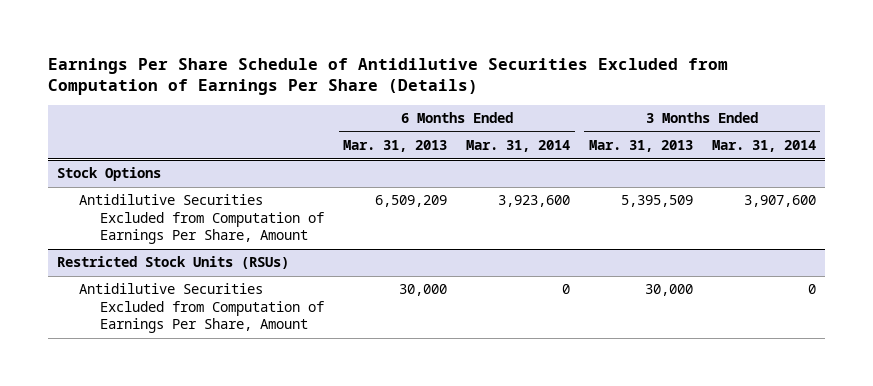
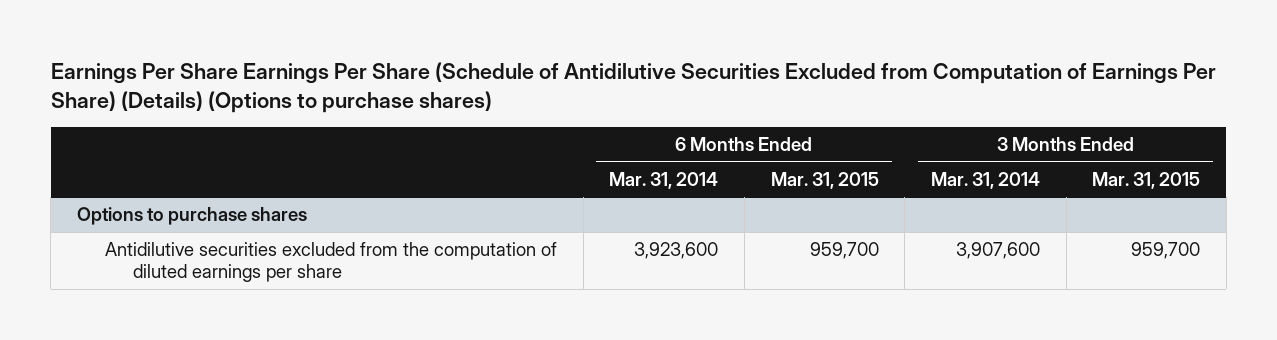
- Earnings Per Share Schedule of Antidilutive Securities Excluded from Computation of Earnings Per Share (Details)
+ Earnings Per Share Earnings Per Share (Schedule of Antidilutive Securities Excluded from Computation of Earnings Per Share) (Details) (Options to purchase shares)
- | 6 Months Ended Mar. 31, 2013 | 6 Months Ended Mar. 31, 2014 | 3 Months Ended Mar. 31, 2013 | 3 Months Ended Mar. 31, 2014
+ | 6 Months Ended Mar. 31, 2014 | 6 Months Ended Mar. 31, 2015 | 3 Months Ended Mar. 31, 2014 | 3 Months Ended Mar. 31, 2015
- Stock Options
- Antidilutive Securities Excluded from Computation of Earnings Per Share, Amount | 6,509,209 | 3,923,600 | 5,395,509 | 3,907,600
- Restricted Stock Units (RSUs)
- Antidilutive Securities Excluded from Computation of Earnings Per Share, Amount | 30,000 | 0 | 30,000 | 0
+ Options to purchase shares
+ Antidilutive securities excluded from the computation of diluted earnings per share | 3,923,600 | 959,700 | 3,907,600 | 959,700

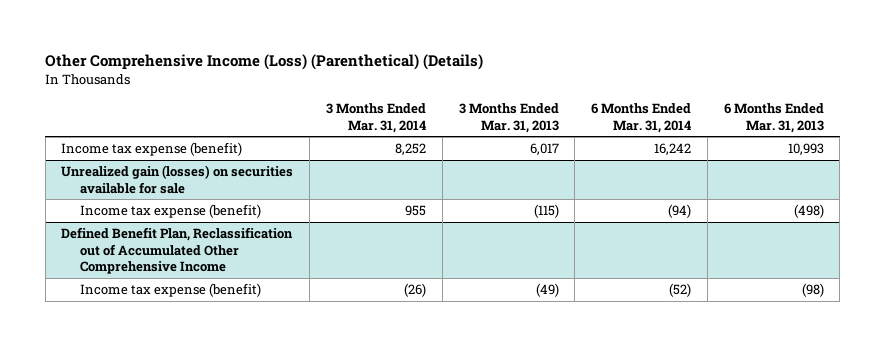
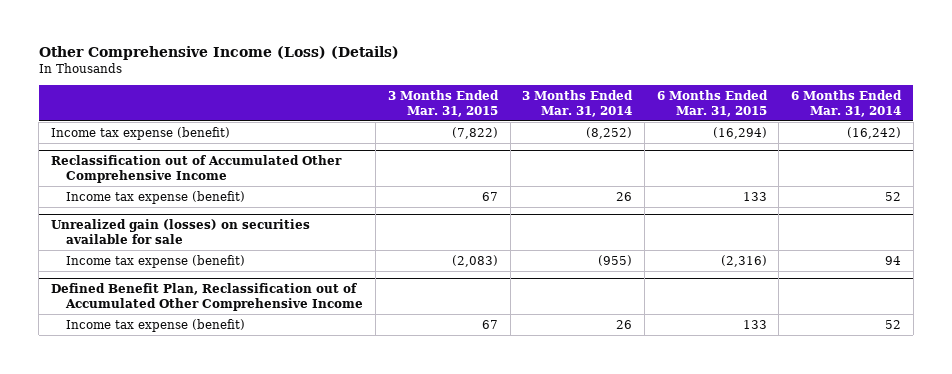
- Other Comprehensive Income (Loss) (Parenthetical) (Details)
+ Other Comprehensive Income (Loss) (Details)
- | 3 Months Ended Mar. 31, 2014 | 3 Months Ended Mar. 31, 2013 | 6 Months Ended Mar. 31, 2014 | 6 Months Ended Mar. 31, 2013
+ | 3 Months Ended Mar. 31, 2015 | 3 Months Ended Mar. 31, 2014 | 6 Months Ended Mar. 31, 2015 | 6 Months Ended Mar. 31, 2014
- Income tax expense (benefit) | 8,252 | 6,017 | 16,242 | 10,993
+ Income tax expense (benefit) | (7,822) | (8,252) | (16,294) | (16,242)
+ Reclassification out of Accumulated Other Comprehensive Income
+ Income tax expense (benefit) | 67 | 26 | 133 | 52
@ Unrealized gain (losses) on securities available for sale
- Income tax expense (benefit) | 955 | (115) | (94) | (498)
+ Income tax expense (benefit) | (2,083) | (955) | (2,316) | 94
@ Defined Benefit Plan, Reclassification out of Accumulated Other Comprehensive Income
- Income tax expense (benefit) | (26) | (49) | (52) | (98)
+ Income tax expense (benefit) | 67 | 26 | 133 | 52

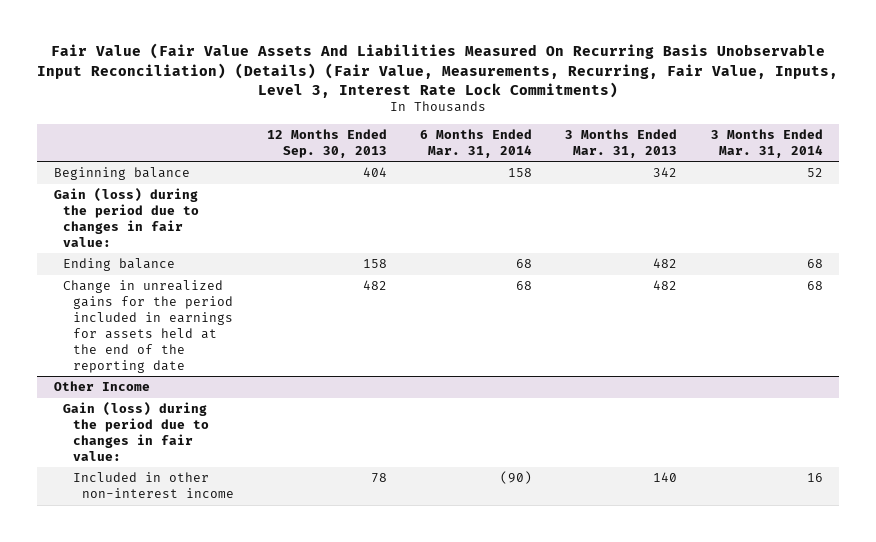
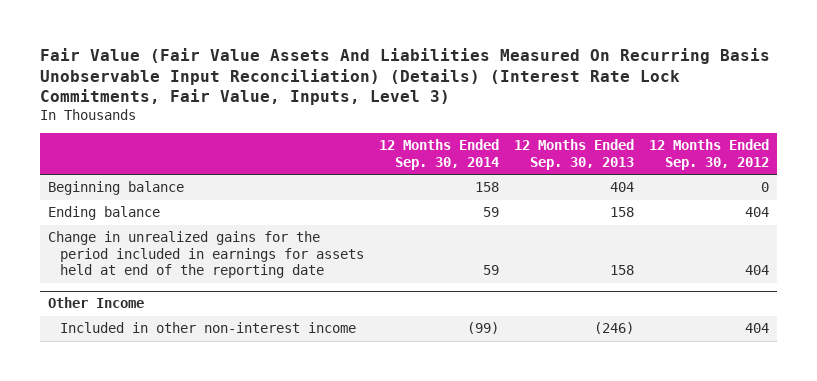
- Fair Value (Fair Value Assets And Liabilities Measured On Recurring Basis Unobservable Input Reconciliation) (Details) (Fair Value, Measurements, Recurring, Fair Value, Inputs, Level 3, Interest Rate Lock Commitments)
+ Fair Value (Fair Value Assets And Liabilities Measured On Recurring Basis Unobservable Input Reconciliation) (Details) (Interest Rate Lock Commitments, Fair Value, Inputs, Level 3)
- | 12 Months Ended Sep. 30, 2013 | 6 Months Ended Mar. 31, 2014 | 3 Months Ended Mar. 31, 2013 | 3 Months Ended Mar. 31, 2014
+ | 12 Months Ended Sep. 30, 2014 | 12 Months Ended Sep. 30, 2013 | 12 Months Ended Sep. 30, 2012
- Gain (loss) during the period due to changes in fair value:
- Change in unrealized gains for the period included in earnings for assets held at the end of the reporting date | 482 | 68 | 482 | 68
+ Change in unrealized gains for the period included in earnings for assets held at end of the reporting date | 59 | 158 | 404
@ Other Income
- Gain (loss) during the period due to changes in fair value:
- Included in other non-interest income | 78 | (90) | 140 | 16
+ Included in other non-interest income | (99) | (246) | 404

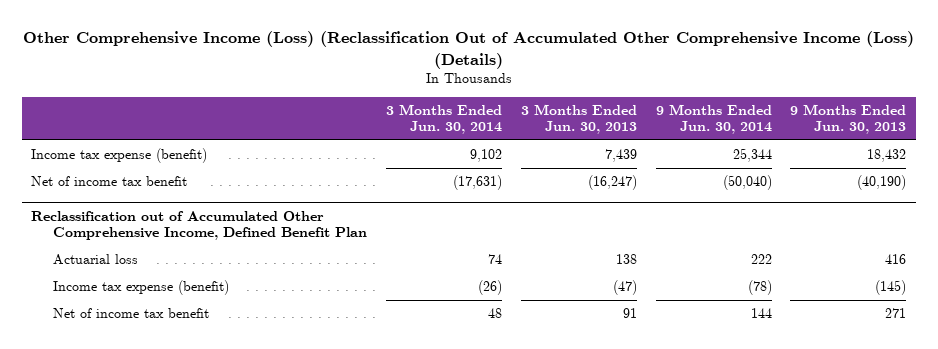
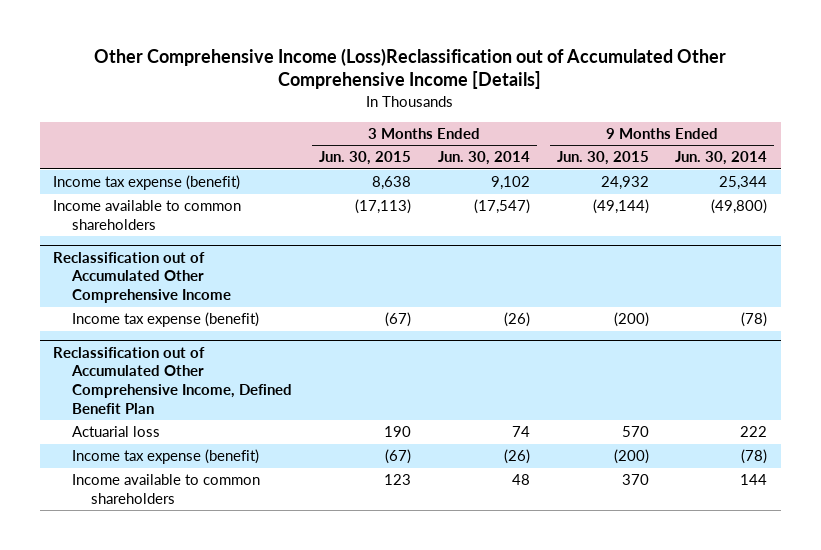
- Other Comprehensive Income (Loss) (Reclassification Out of Accumulated Other Comprehensive Income (Loss) (Details)
+ Other Comprehensive Income (Loss)Reclassification out of Accumulated Other Comprehensive Income [Details]
- | 3 Months Ended Jun. 30, 2014 | 3 Months Ended Jun. 30, 2013 | 9 Months Ended Jun. 30, 2014 | 9 Months Ended Jun. 30, 2013
+ | 3 Months Ended Jun. 30, 2015 | 3 Months Ended Jun. 30, 2014 | 9 Months Ended Jun. 30, 2015 | 9 Months Ended Jun. 30, 2014
- Net of income tax benefit | (17,631) | (16,247) | (50,040) | (40,190)
+ Income available to common shareholders | (17,113) | (17,547) | (49,144) | (49,800)
+ Reclassification out of Accumulated Other Comprehensive Income
+ Income tax expense (benefit) | (67) | (26) | (200) | (78)
@ Reclassification out of Accumulated Other Comprehensive Income, Defined Benefit Plan
- Net of income tax benefit | 48 | 91 | 144 | 271
+ Income available to common shareholders | 123 | 48 | 370 | 144

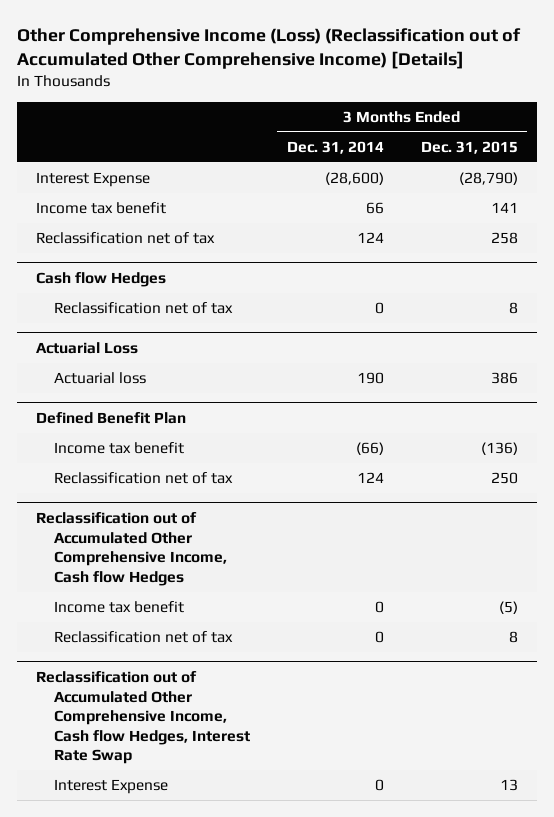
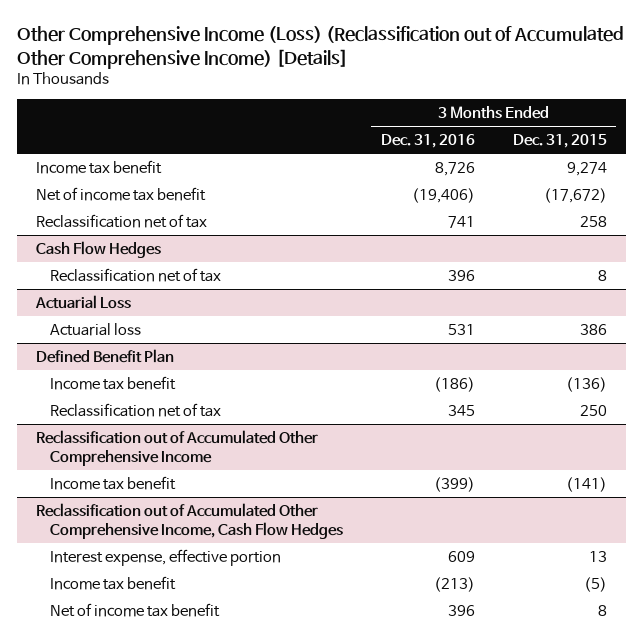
- | 3 Months Ended Dec. 31, 2014 | 3 Months Ended Dec. 31, 2015
+ | 3 Months Ended Dec. 31, 2016 | 3 Months Ended Dec. 31, 2015
- Interest Expense | (28,600) | (28,790)
- Income tax benefit | 66 | 141
+ Income tax benefit | 8,726 | 9,274
+ Net of income tax benefit | (19,406) | (17,672)
- Cash flow Hedges
+ Cash Flow Hedges
- Reclassification out of Accumulated Other Comprehensive Income, Cash flow Hedges
+ Reclassification out of Accumulated Other Comprehensive Income
+ Income tax benefit | (399) | (141)
+ Reclassification out of Accumulated Other Comprehensive Income, Cash Flow Hedges
+ Interest expense, effective portion | 609 | 13
- Reclassification net of tax | 0 | 8
- Reclassification out of Accumulated Other Comprehensive Income, Cash flow Hedges, Interest Rate Swap
- Interest Expense | 0 | 13
+ Net of income tax benefit | 396 | 8

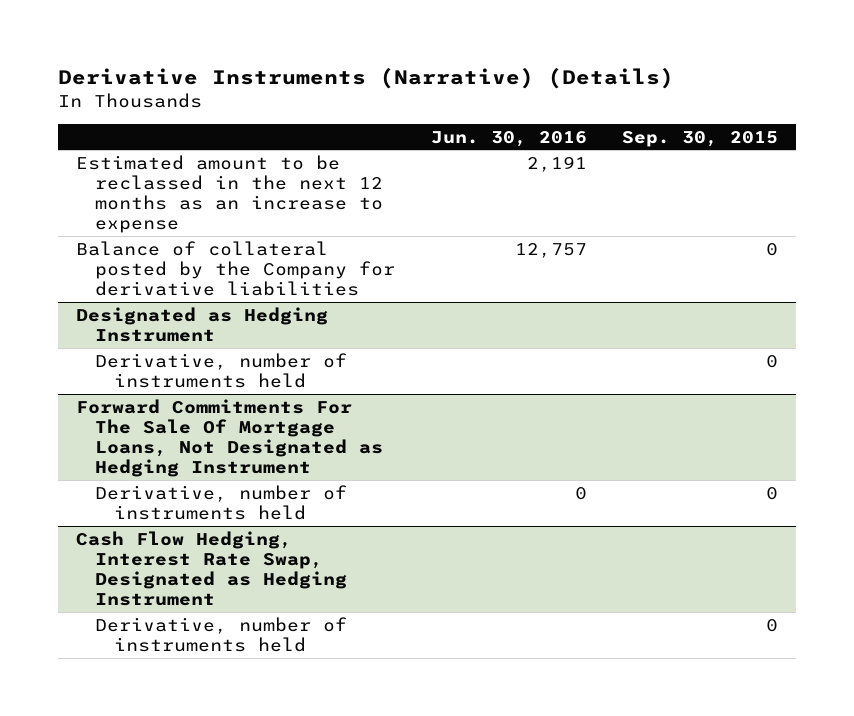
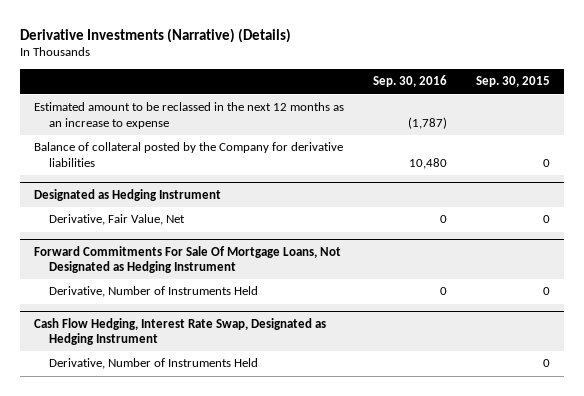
- Derivative Instruments (Narrative) (Details)
+ Derivative Investments (Narrative) (Details)
- | Jun. 30, 2016 | Sep. 30, 2015
+ | Sep. 30, 2016 | Sep. 30, 2015
@ Designated as Hedging Instrument
- Derivative, number of instruments held | | 0
- Forward Commitments For The Sale Of Mortgage Loans, Not Designated as Hedging Instrument
- Derivative, number of instruments held | 0 | 0
@ Designated as Hedging Instrument
+ Derivative, Fair Value, Net | 0 | 0
+ Forward Commitments For Sale Of Mortgage Loans, Not Designated as Hedging Instrument
+ Derivative, Number of Instruments Held | 0 | 0
@ Cash Flow Hedging, Interest Rate Swap, Designated as Hedging Instrument
- Derivative, number of instruments held | | 0
+ Derivative, Number of Instruments Held | | 0

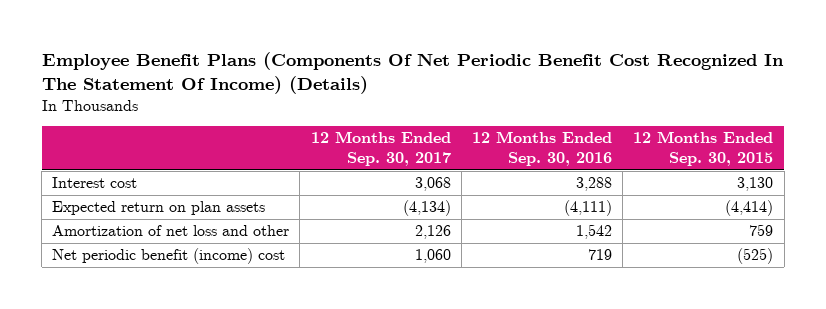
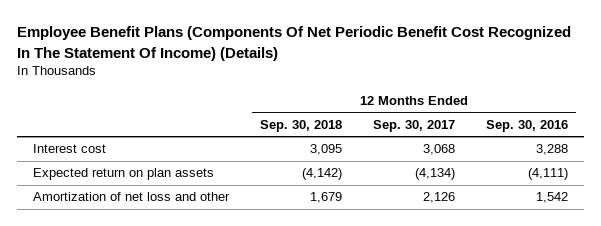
- | 12 Months Ended Sep. 30, 2017 | 12 Months Ended Sep. 30, 2016 | 12 Months Ended Sep. 30, 2015
+ | 12 Months Ended Sep. 30, 2018 | 12 Months Ended Sep. 30, 2017 | 12 Months Ended Sep. 30, 2016
- Net periodic benefit (income) cost | 1,060 | 719 | (525)

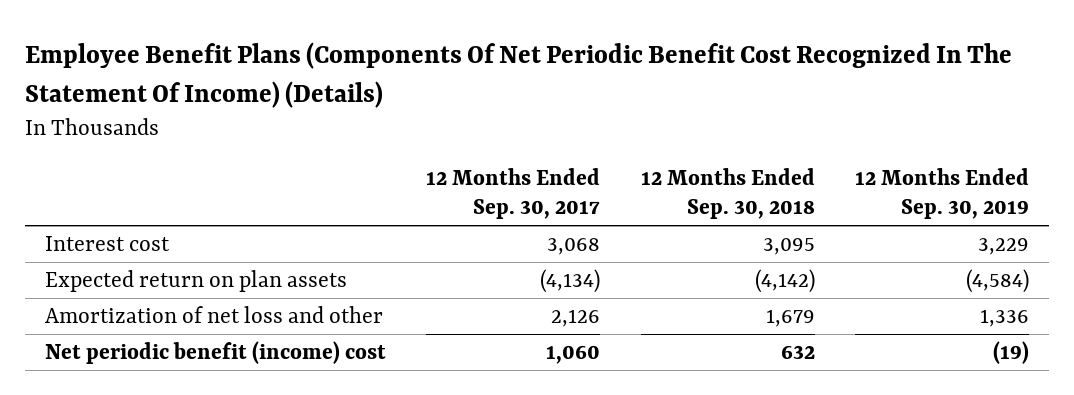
- | 12 Months Ended Sep. 30, 2018 | 12 Months Ended Sep. 30, 2017 | 12 Months Ended Sep. 30, 2016
+ | 12 Months Ended Sep. 30, 2017 | 12 Months Ended Sep. 30, 2018 | 12 Months Ended Sep. 30, 2019
+ Net periodic benefit (income) cost | 1,060 | 632 | (19)

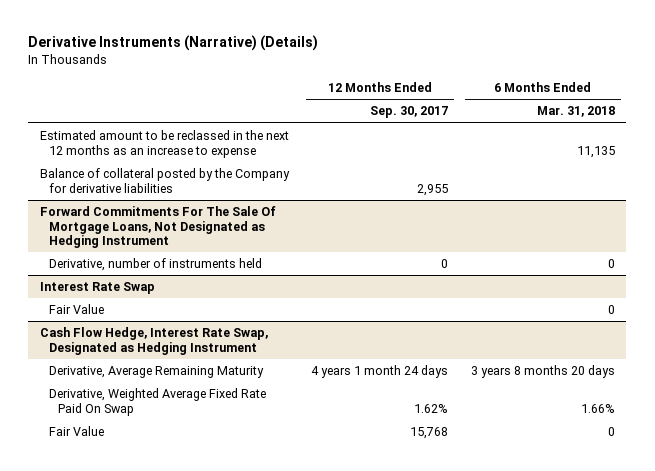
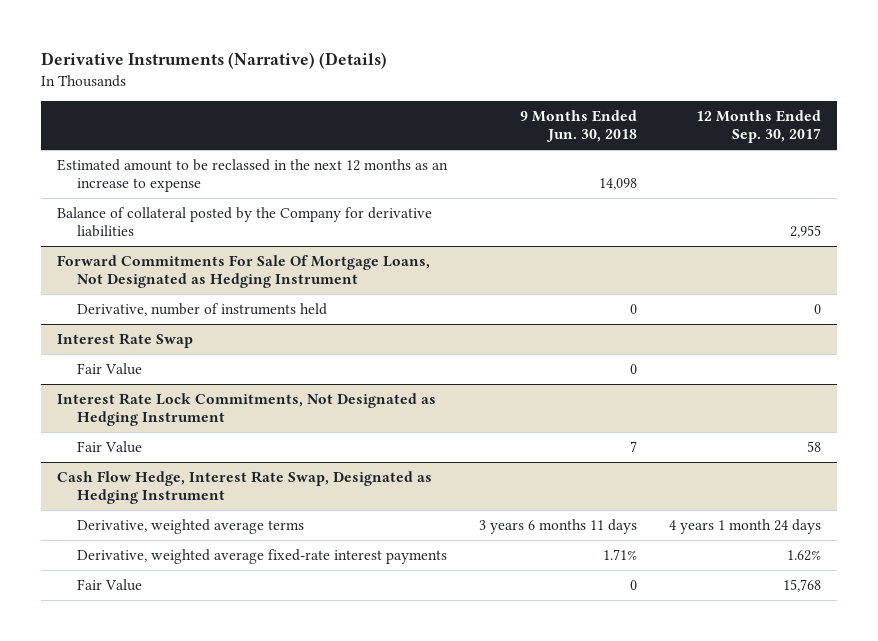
- | 12 Months Ended Sep. 30, 2017 | 6 Months Ended Mar. 31, 2018
+ | 9 Months Ended Jun. 30, 2018 | 12 Months Ended Sep. 30, 2017
- Forward Commitments For The Sale Of Mortgage Loans, Not Designated as Hedging Instrument
+ Forward Commitments For Sale Of Mortgage Loans, Not Designated as Hedging Instrument
+ Interest Rate Lock Commitments, Not Designated as Hedging Instrument
+ Fair Value | 7 | 58
@ Cash Flow Hedge, Interest Rate Swap, Designated as Hedging Instrument
- Derivative, Average Remaining Maturity | 4 years 1 month 24 days | 3 years 8 months 20 days
- Derivative, Weighted Average Fixed Rate Paid On Swap | 1.62% | 1.66%
+ Derivative, weighted average terms | 3 years 6 months 11 days | 4 years 1 month 24 days
+ Derivative, weighted average fixed-rate interest payments | 1.71% | 1.62%

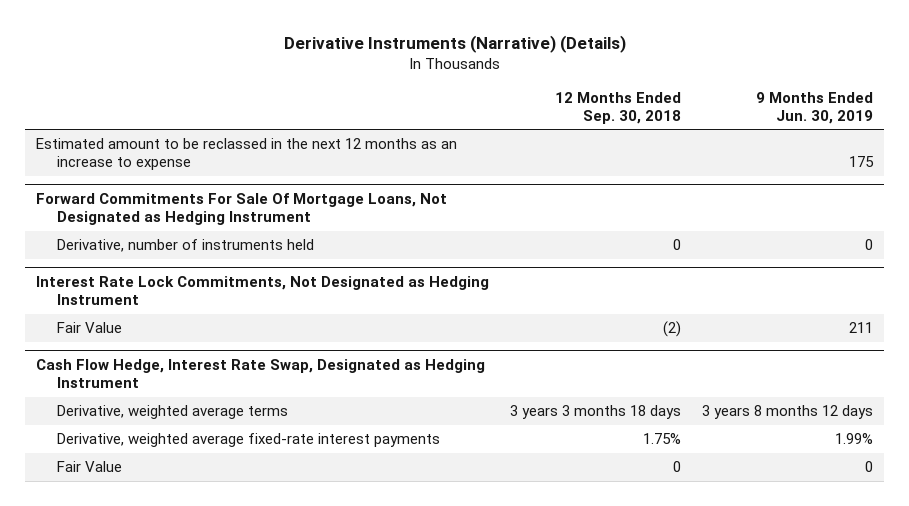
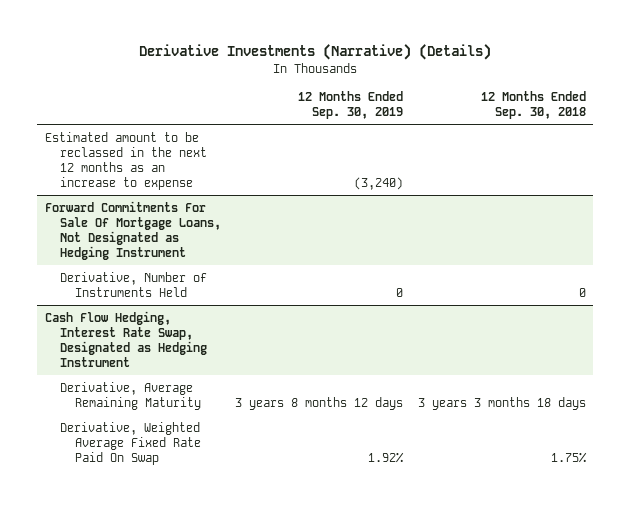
- Derivative Instruments (Narrative) (Details)
+ Derivative Investments (Narrative) (Details)
- | 12 Months Ended Sep. 30, 2018 | 9 Months Ended Jun. 30, 2019
+ | 12 Months Ended Sep. 30, 2019 | 12 Months Ended Sep. 30, 2018
@ Forward Commitments For Sale Of Mortgage Loans, Not Designated as Hedging Instrument
- Derivative, number of instruments held | 0 | 0
- Interest Rate Lock Commitments, Not Designated as Hedging Instrument
- Fair Value | (2) | 211
- Cash Flow Hedge, Interest Rate Swap, Designated as Hedging Instrument
- Derivative, weighted average terms | 3 years 3 months 18 days | 3 years 8 months 12 days
- Derivative, weighted average fixed-rate interest payments | 1.75% | 1.99%
- Fair Value | 0 | 0
@ Forward Commitments For Sale Of Mortgage Loans, Not Designated as Hedging Instrument
+ Derivative, Number of Instruments Held | 0 | 0
+ Cash Flow Hedging, Interest Rate Swap, Designated as Hedging Instrument
+ Derivative, Average Remaining Maturity | 3 years 8 months 12 days | 3 years 3 months 18 days
+ Derivative, Weighted Average Fixed Rate Paid On Swap | 1.92% | 1.75%

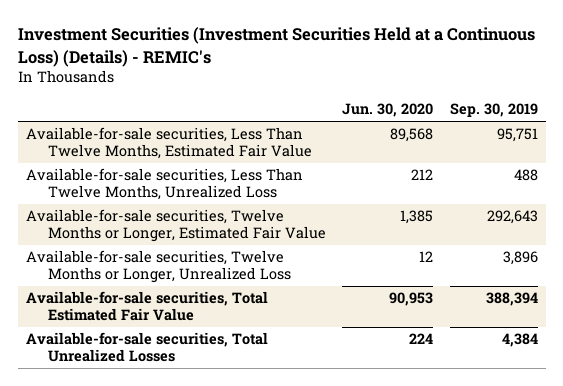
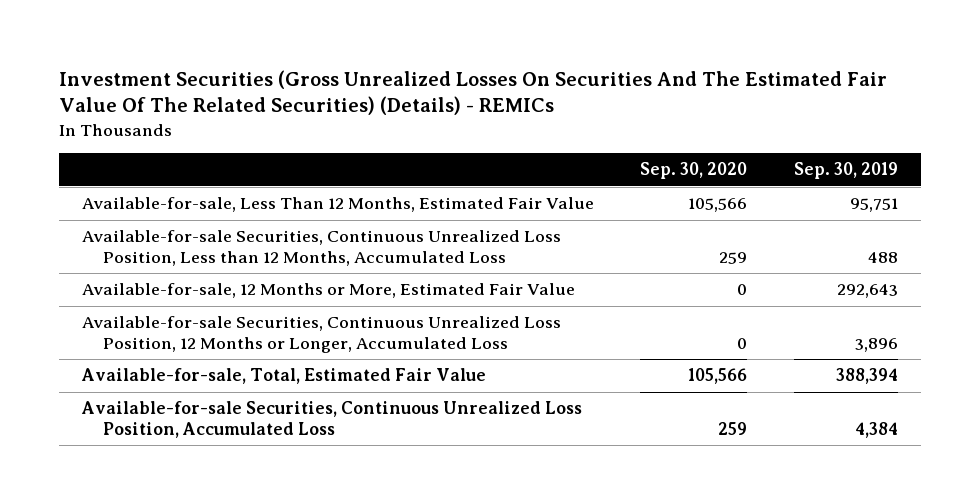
- Investment Securities (Investment Securities Held at a Continuous Loss) (Details) - REMIC's
+ Investment Securities (Gross Unrealized Losses On Securities And The Estimated Fair Value Of The Related Securities) (Details) - REMICs
- | Jun. 30, 2020 | Sep. 30, 2019
+ | Sep. 30, 2020 | Sep. 30, 2019
- Available-for-sale securities, Less Than Twelve Months, Estimated Fair Value | 89,568 | 95,751
- Available-for-sale securities, Less Than Twelve Months, Unrealized Loss | 212 | 488
- Available-for-sale securities, Twelve Months or Longer, Estimated Fair Value | 1,385 | 292,643
- Available-for-sale securities, Twelve Months or Longer, Unrealized Loss | 12 | 3,896
- Available-for-sale securities, Total Estimated Fair Value | 90,953 | 388,394
- Available-for-sale securities, Total Unrealized Losses | 224 | 4,384
+ Available-for-sale, Less Than 12 Months, Estimated Fair Value | 105,566 | 95,751
+ Available-for-sale Securities, Continuous Unrealized Loss Position, Less than 12 Months, Accumulated Loss | 259 | 488
+ Available-for-sale, 12 Months or More, Estimated Fair Value | 0 | 292,643
+ Available-for-sale Securities, Continuous Unrealized Loss Position, 12 Months or Longer, Accumulated Loss | 0 | 3,896
+ Available-for-sale, Total, Estimated Fair Value | 105,566 | 388,394
+ Available-for-sale Securities, Continuous Unrealized Loss Position, Accumulated Loss | 259 | 4,384

